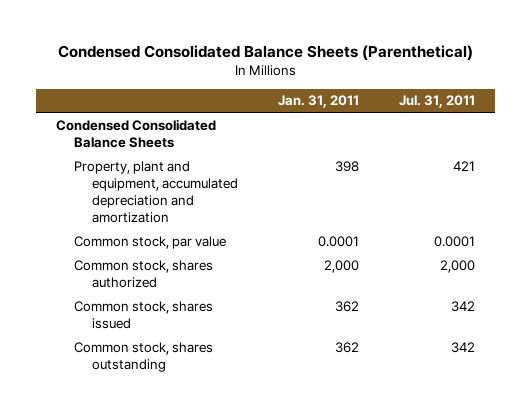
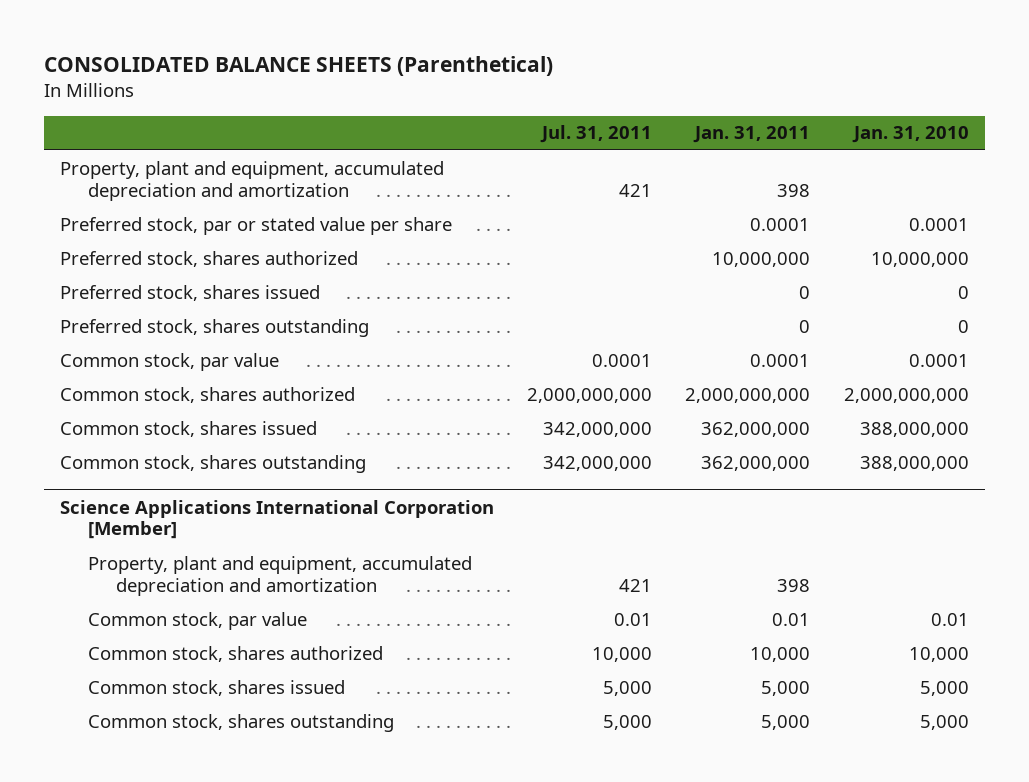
- Condensed Consolidated Balance Sheets (Parenthetical)
+ CONSOLIDATED BALANCE SHEETS (Parenthetical)
- | Jan. 31, 2011 | Jul. 31, 2011
+ | Jul. 31, 2011 | Jan. 31, 2011 | Jan. 31, 2010
- Condensed Consolidated Balance Sheets
+ Preferred stock, par or stated value per share | | 0.0001 | 0.0001
+ Preferred stock, shares authorized | | 10,000,000 | 10,000,000
+ Preferred stock, shares issued | | 0 | 0
+ Preferred stock, shares outstanding | | 0 | 0
- Common stock, shares authorized | 2,000 | 2,000
- Common stock, shares issued | 362 | 342
- Common stock, shares outstanding | 362 | 342
+ Common stock, shares authorized | 2,000,000,000 | 2,000,000,000 | 2,000,000,000
+ Common stock, shares issued | 342,000,000 | 362,000,000 | 388,000,000
+ Common stock, shares outstanding | 342,000,000 | 362,000,000 | 388,000,000
+ Science Applications International Corporation [Member]
+ Property, plant and equipment, accumulated depreciation and amortization | 421 | 398 |
+ Common stock, par value | 0.01 | 0.01 | 0.01
+ Common stock, shares authorized | 10,000 | 10,000 | 10,000
+ Common stock, shares issued | 5,000 | 5,000 | 5,000
+ Common stock, shares outstanding | 5,000 | 5,000 | 5,000

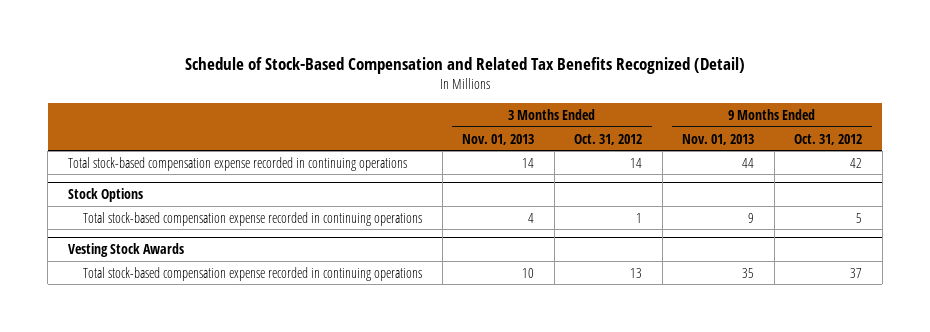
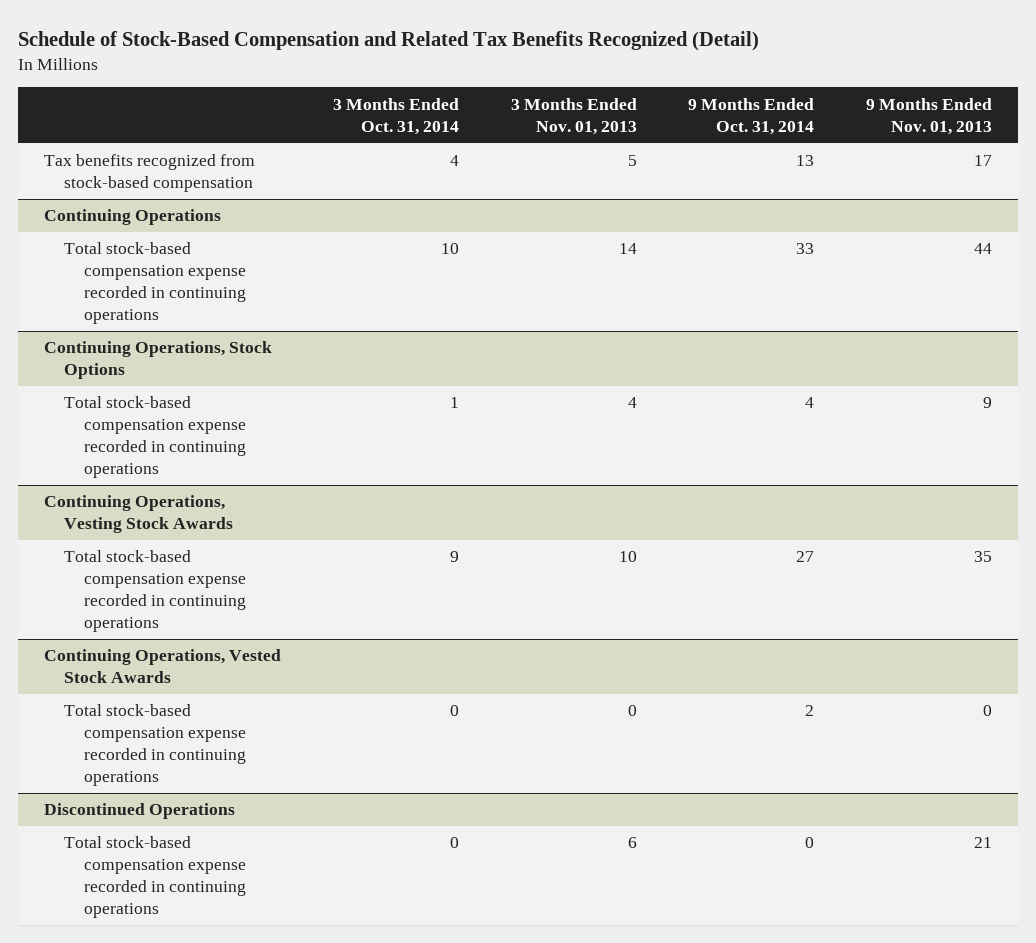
- | 3 Months Ended Nov. 01, 2013 | 3 Months Ended Oct. 31, 2012 | 9 Months Ended Nov. 01, 2013 | 9 Months Ended Oct. 31, 2012
+ | 3 Months Ended Oct. 31, 2014 | 3 Months Ended Nov. 01, 2013 | 9 Months Ended Oct. 31, 2014 | 9 Months Ended Nov. 01, 2013
+ Tax benefits recognized from stock-based compensation | 4 | 5 | 13 | 17
+ Continuing Operations
- Stock Options
+ Continuing Operations, Stock Options
- Vesting Stock Awards
+ Continuing Operations, Vesting Stock Awards
+ Continuing Operations, Vested Stock Awards
+ Total stock-based compensation expense recorded in continuing operations | 0 | 0 | 2 | 0
+ Discontinued Operations
+ Total stock-based compensation expense recorded in continuing operations | 0 | 6 | 0 | 21

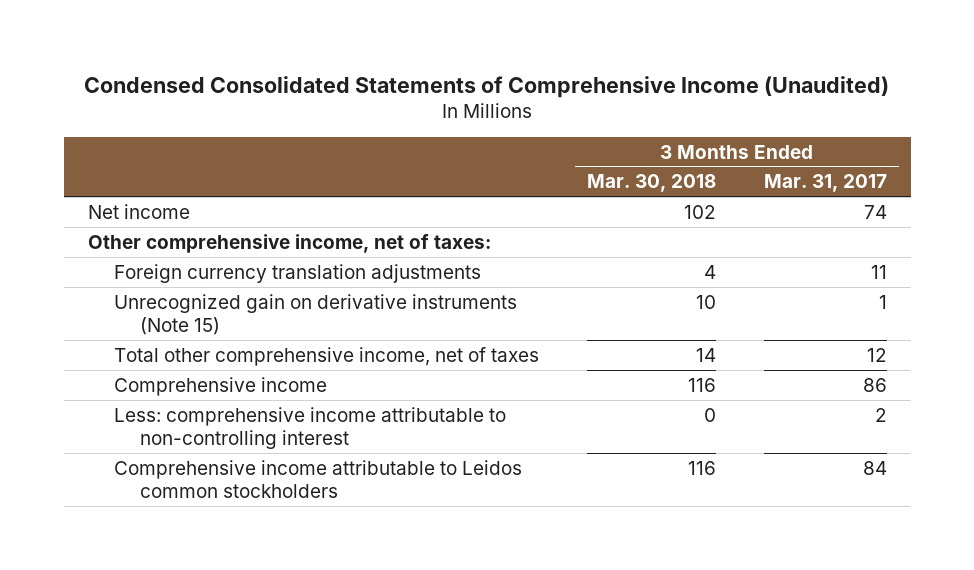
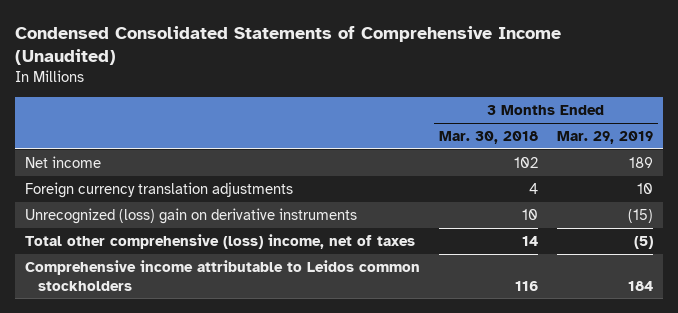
- | 3 Months Ended Mar. 30, 2018 | 3 Months Ended Mar. 31, 2017
+ | 3 Months Ended Mar. 30, 2018 | 3 Months Ended Mar. 29, 2019
- Other comprehensive income, net of taxes:
- Unrecognized gain on derivative instruments (Note 15) | 10 | 1
- Total other comprehensive income, net of taxes | 14 | 12
- Comprehensive income | 116 | 86
- Less: comprehensive income attributable to non-controlling interest | 0 | 2
+ Unrecognized (loss) gain on derivative instruments | 10 | (15)
+ Total other comprehensive (loss) income, net of taxes | 14 | (5)

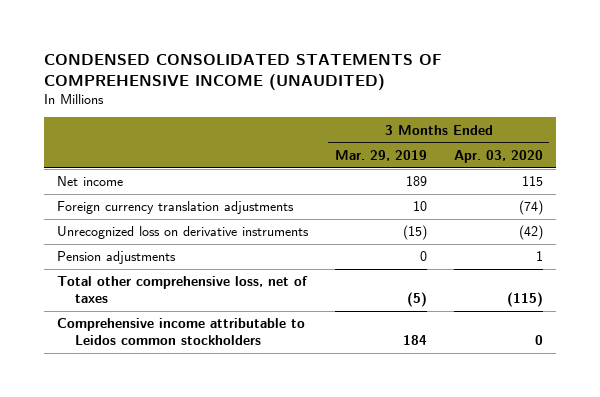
- Condensed Consolidated Statements of Comprehensive Income (Unaudited)
+ CONDENSED CONSOLIDATED STATEMENTS OF COMPREHENSIVE INCOME (UNAUDITED)
- | 3 Months Ended Mar. 30, 2018 | 3 Months Ended Mar. 29, 2019
+ | 3 Months Ended Mar. 29, 2019 | 3 Months Ended Apr. 03, 2020
- Unrecognized (loss) gain on derivative instruments | 10 | (15)
- Total other comprehensive (loss) income, net of taxes | 14 | (5)
+ Unrecognized loss on derivative instruments | (15) | (42)
+ Pension adjustments | 0 | 1
+ Total other comprehensive loss, net of taxes | (5) | (115)

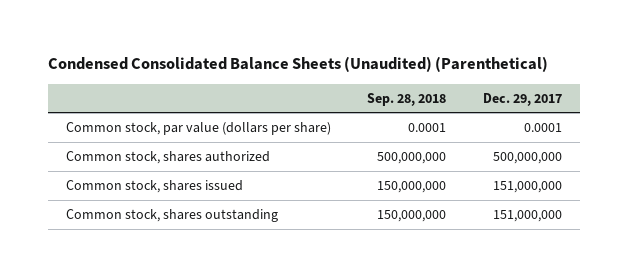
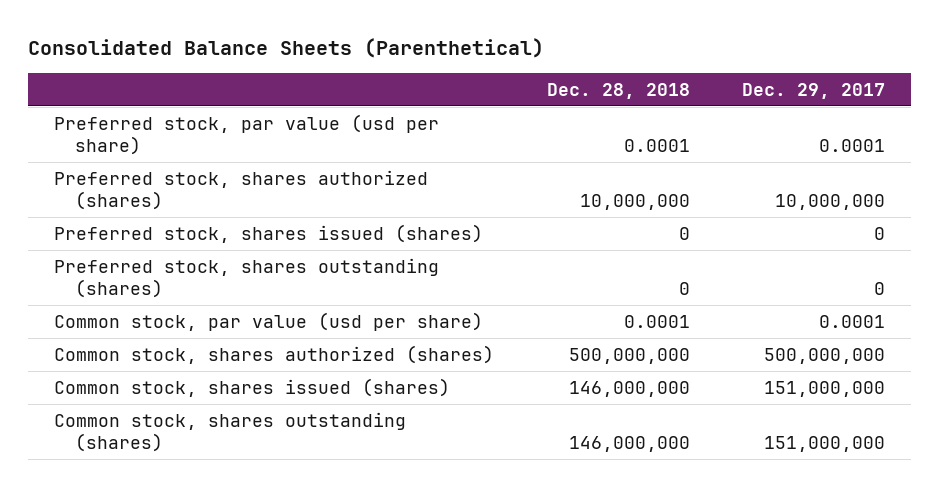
- Condensed Consolidated Balance Sheets (Unaudited) (Parenthetical)
+ Consolidated Balance Sheets (Parenthetical)
- | Sep. 28, 2018 | Dec. 29, 2017
+ | Dec. 28, 2018 | Dec. 29, 2017
- Common stock, par value (dollars per share) | 0.0001 | 0.0001
- Common stock, shares authorized | 500,000,000 | 500,000,000
- Common stock, shares issued | 150,000,000 | 151,000,000
- Common stock, shares outstanding | 150,000,000 | 151,000,000
+ Preferred stock, par value (usd per share) | 0.0001 | 0.0001
+ Preferred stock, shares authorized (shares) | 10,000,000 | 10,000,000
+ Preferred stock, shares issued (shares) | 0 | 0
+ Preferred stock, shares outstanding (shares) | 0 | 0
+ Common stock, par value (usd per share) | 0.0001 | 0.0001
+ Common stock, shares authorized (shares) | 500,000,000 | 500,000,000
+ Common stock, shares issued (shares) | 146,000,000 | 151,000,000
+ Common stock, shares outstanding (shares) | 146,000,000 | 151,000,000

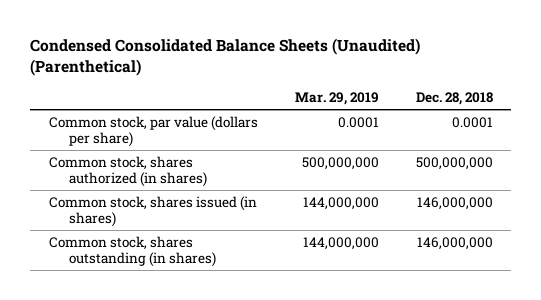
- Consolidated Balance Sheets (Parenthetical)
+ Condensed Consolidated Balance Sheets (Unaudited) (Parenthetical)
- | Dec. 28, 2018 | Dec. 29, 2017
+ | Mar. 29, 2019 | Dec. 28, 2018
- Preferred stock, par value (usd per share) | 0.0001 | 0.0001
- Preferred stock, shares authorized (shares) | 10,000,000 | 10,000,000
- Preferred stock, shares issued (shares) | 0 | 0
- Preferred stock, shares outstanding (shares) | 0 | 0
- Common stock, par value (usd per share) | 0.0001 | 0.0001
- Common stock, shares authorized (shares) | 500,000,000 | 500,000,000
- Common stock, shares issued (shares) | 146,000,000 | 151,000,000
- Common stock, shares outstanding (shares) | 146,000,000 | 151,000,000
+ Common stock, par value (dollars per share) | 0.0001 | 0.0001
+ Common stock, shares authorized (in shares) | 500,000,000 | 500,000,000
+ Common stock, shares issued (in shares) | 144,000,000 | 146,000,000
+ Common stock, shares outstanding (in shares) | 144,000,000 | 146,000,000

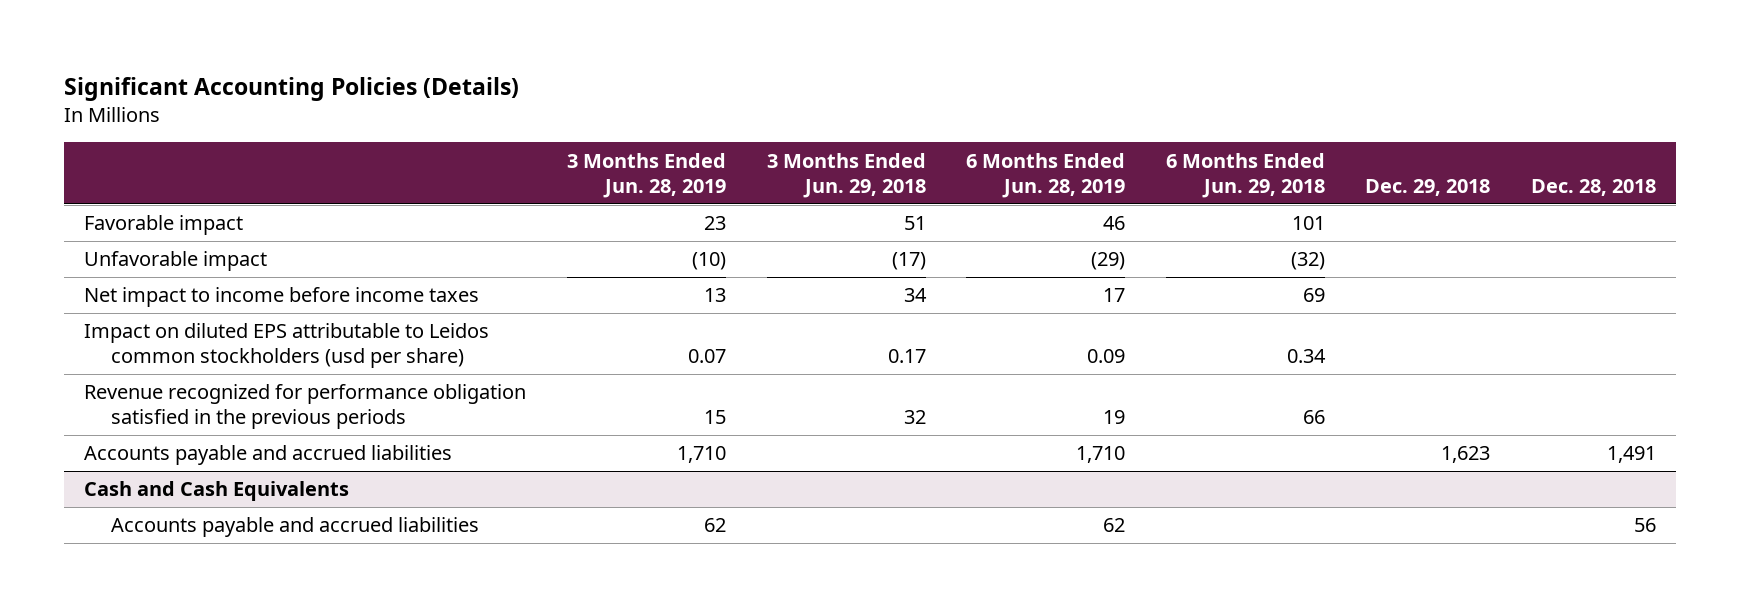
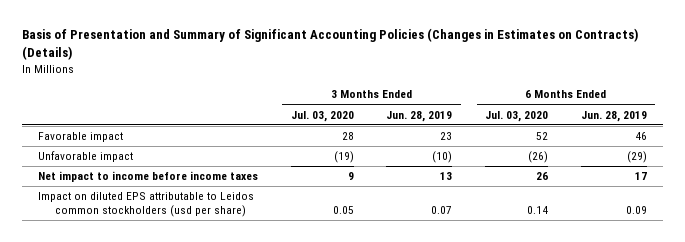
- Significant Accounting Policies (Details)
+ Basis of Presentation and Summary of Significant Accounting Policies (Changes in Estimates on Contracts) (Details)
- | 3 Months Ended Jun. 28, 2019 | 3 Months Ended Jun. 29, 2018 | 6 Months Ended Jun. 28, 2019 | 6 Months Ended Jun. 29, 2018 | Dec. 29, 2018 | Dec. 28, 2018
+ | 3 Months Ended Jul. 03, 2020 | 3 Months Ended Jun. 28, 2019 | 6 Months Ended Jul. 03, 2020 | 6 Months Ended Jun. 28, 2019
- Revenue recognized for performance obligation satisfied in the previous periods | 15 | 32 | 19 | 66 | |
- Accounts payable and accrued liabilities | 1,710 | | 1,710 | | 1,623 | 1,491
- Cash and Cash Equivalents
- Accounts payable and accrued liabilities | 62 | | 62 | | | 56

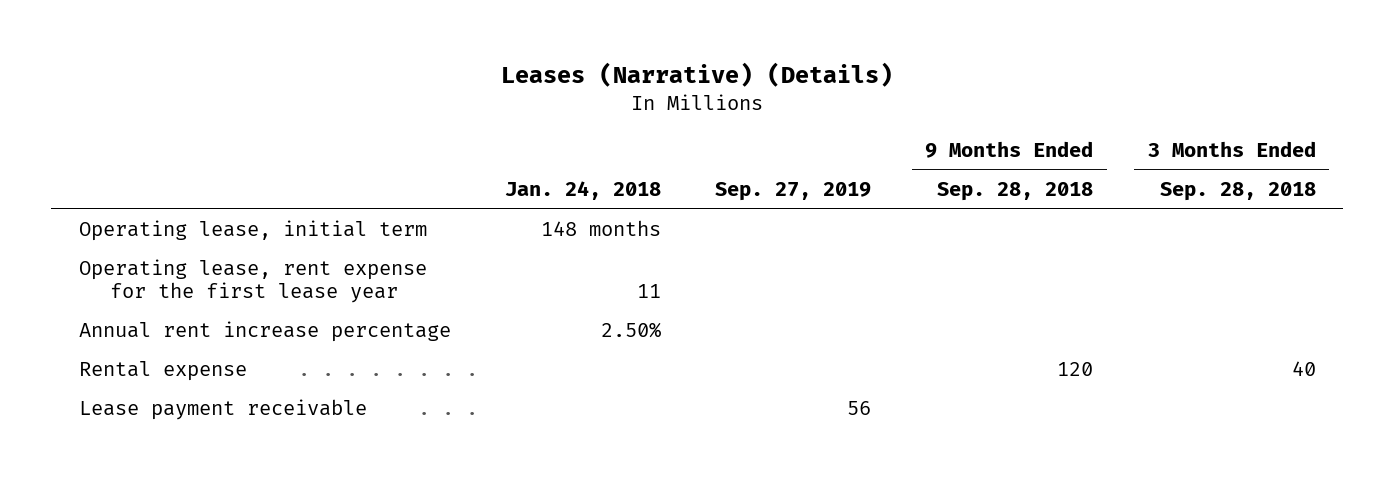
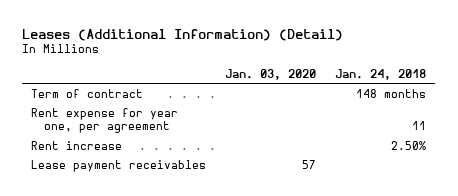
- Leases (Narrative) (Details)
+ Leases (Additional Information) (Detail)
- | Jan. 24, 2018 | Sep. 27, 2019 | 9 Months Ended Sep. 28, 2018 | 3 Months Ended Sep. 28, 2018
+ | Jan. 03, 2020 | Jan. 24, 2018
- Operating lease, initial term | 148 months | | |
- Operating lease, rent expense for the first lease year | 11 | | |
- Annual rent increase percentage | 2.50% | | |
- Rental expense | | | 120 | 40
- Lease payment receivable | | 56 | |
+ Term of contract | | 148 months
+ Rent expense for year one, per agreement | | 11
+ Rent increase | | 2.50%
+ Lease payment receivables | 57 |

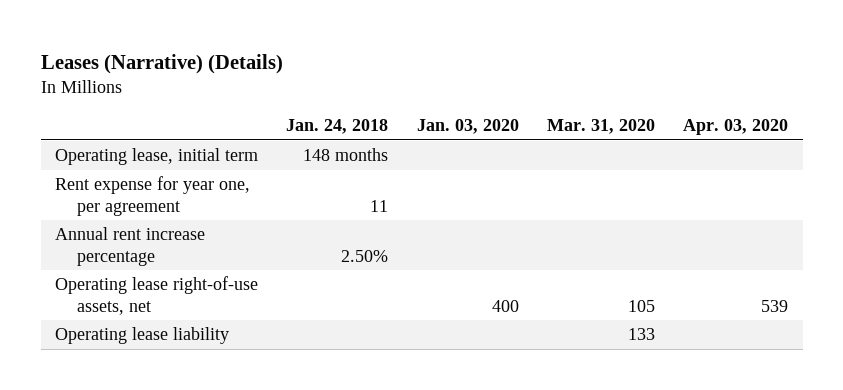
- Leases (Additional Information) (Detail)
+ Leases (Narrative) (Details)
- | Jan. 03, 2020 | Jan. 24, 2018
+ | Jan. 24, 2018 | Jan. 03, 2020 | Mar. 31, 2020 | Apr. 03, 2020
- Term of contract | | 148 months
+ Operating lease, initial term | 148 months | | |
- Rent increase | | 2.50%
- Lease payment receivables | 57 |
+ Annual rent increase percentage | 2.50% | | |
+ Operating lease right-of-use assets, net | | 400 | 105 | 539
+ Operating lease liability | | | 133 |

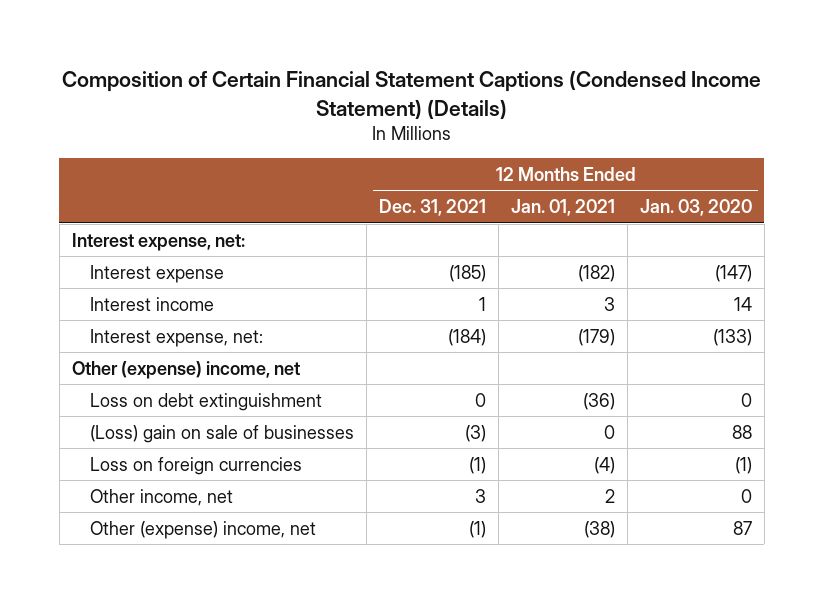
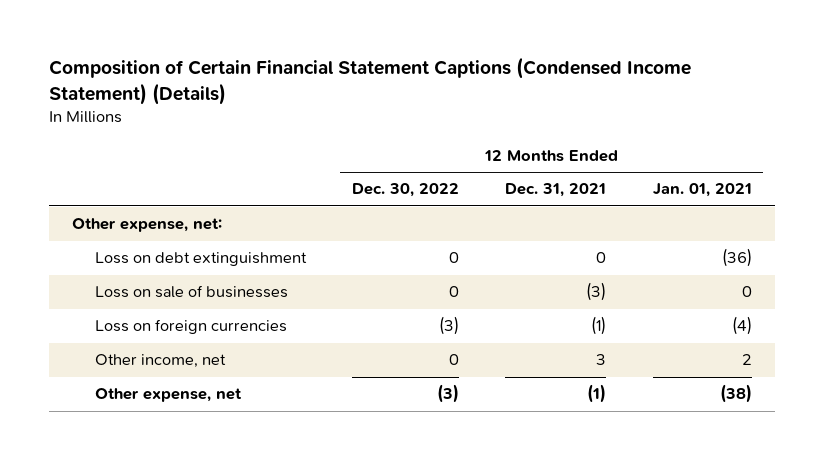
- | 12 Months Ended Dec. 31, 2021 | 12 Months Ended Jan. 01, 2021 | 12 Months Ended Jan. 03, 2020
+ | 12 Months Ended Dec. 30, 2022 | 12 Months Ended Dec. 31, 2021 | 12 Months Ended Jan. 01, 2021
- Interest expense, net:
- Interest expense | (185) | (182) | (147)
- Interest income | 1 | 3 | 14
- Interest expense, net: | (184) | (179) | (133)
- Other (expense) income, net
+ Other expense, net:
- (Loss) gain on sale of businesses | (3) | 0 | 88
+ Loss on sale of businesses | 0 | (3) | 0
- Other (expense) income, net | (1) | (38) | 87
+ Other expense, net | (3) | (1) | (38)

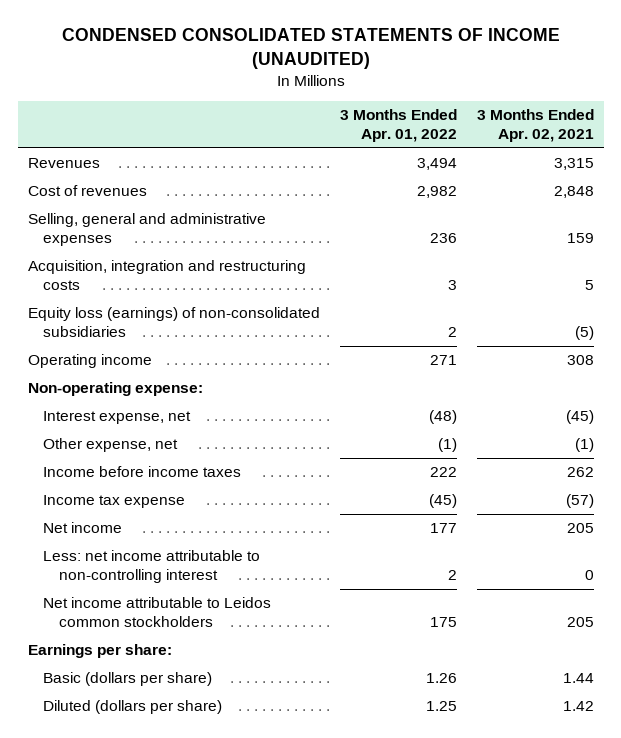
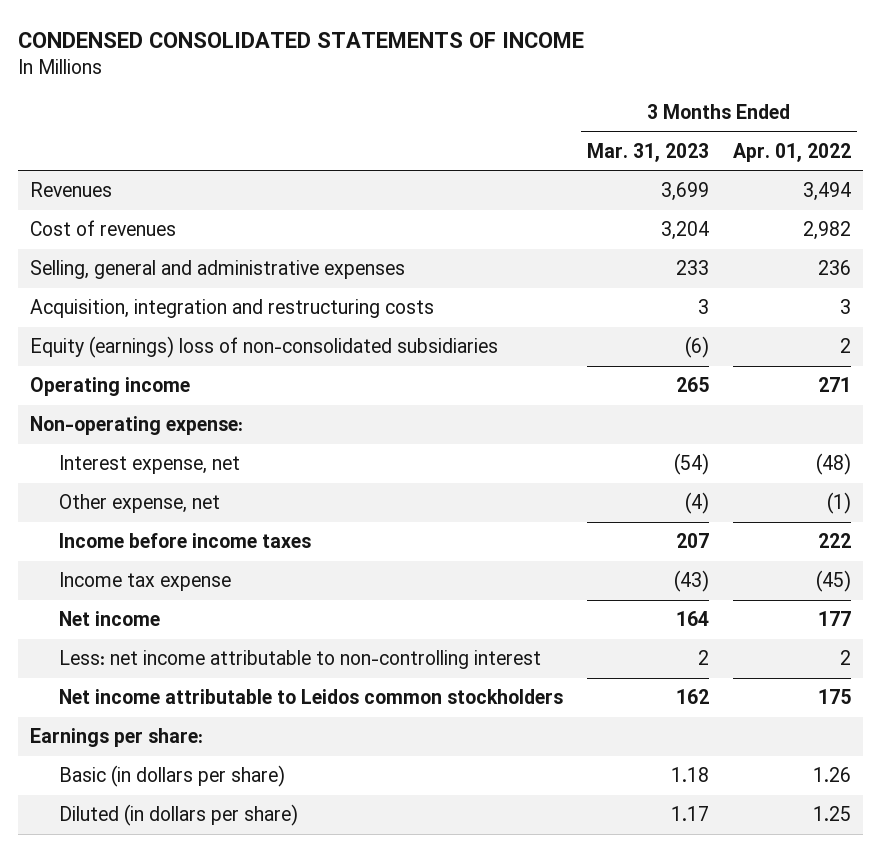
- CONDENSED CONSOLIDATED STATEMENTS OF INCOME (UNAUDITED)
+ CONDENSED CONSOLIDATED STATEMENTS OF INCOME
- | 3 Months Ended Apr. 01, 2022 | 3 Months Ended Apr. 02, 2021
+ | 3 Months Ended Mar. 31, 2023 | 3 Months Ended Apr. 01, 2022
- Equity loss (earnings) of non-consolidated subsidiaries | 2 | (5)
+ Equity (earnings) loss of non-consolidated subsidiaries | (6) | 2
- Basic (dollars per share) | 1.26 | 1.44
- Diluted (dollars per share) | 1.25 | 1.42
+ Basic (in dollars per share) | 1.18 | 1.26
+ Diluted (in dollars per share) | 1.17 | 1.25

